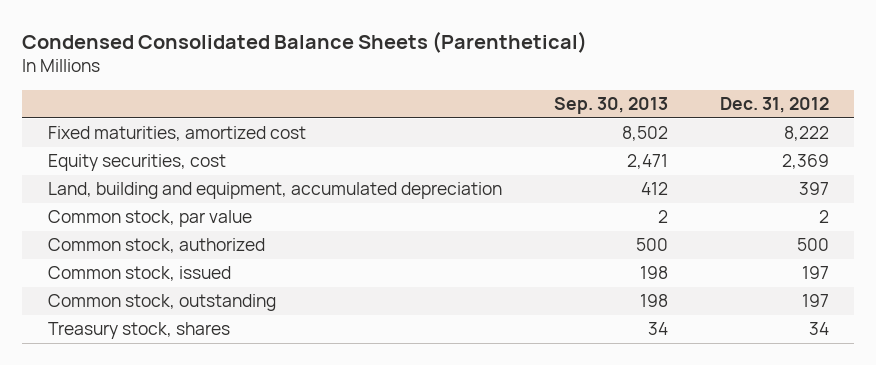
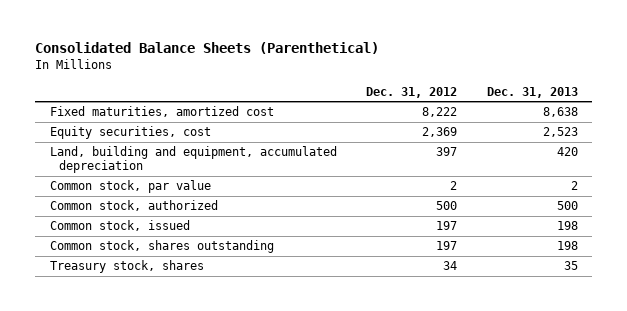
- Condensed Consolidated Balance Sheets (Parenthetical)
+ Consolidated Balance Sheets (Parenthetical)
- | Sep. 30, 2013 | Dec. 31, 2012
+ | Dec. 31, 2012 | Dec. 31, 2013
- Common stock, outstanding | 198 | 197
+ Common stock, shares outstanding | 197 | 198

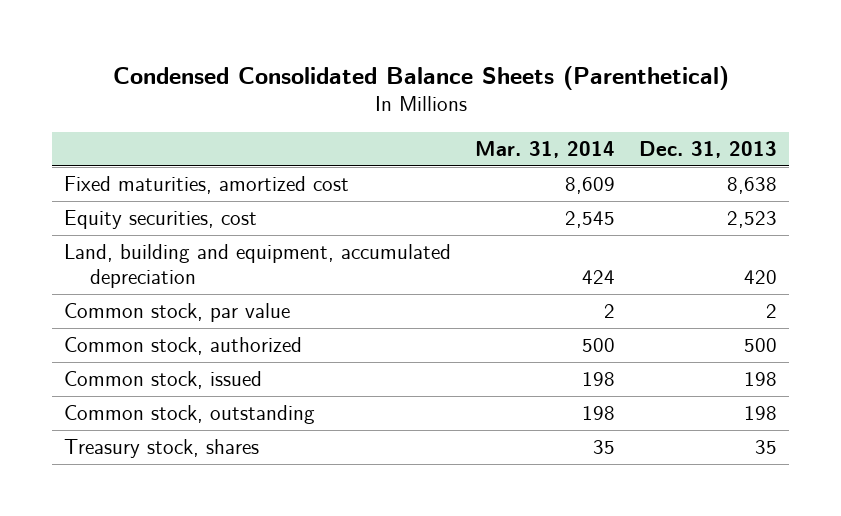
- Consolidated Balance Sheets (Parenthetical)
+ Condensed Consolidated Balance Sheets (Parenthetical)
- | Dec. 31, 2012 | Dec. 31, 2013
+ | Mar. 31, 2014 | Dec. 31, 2013
- Common stock, shares outstanding | 197 | 198
+ Common stock, outstanding | 198 | 198

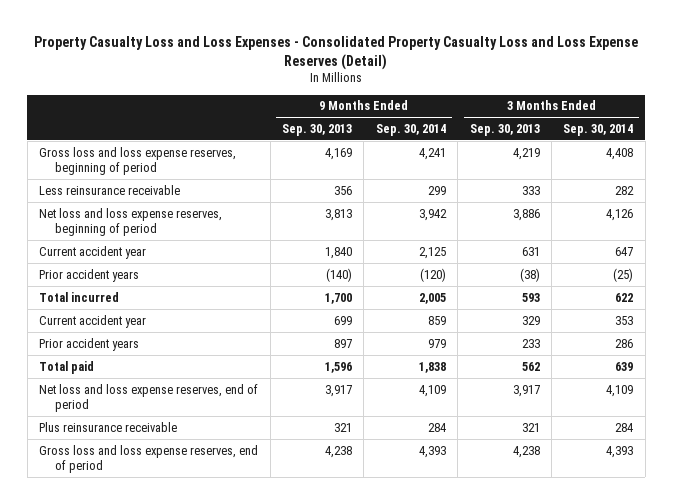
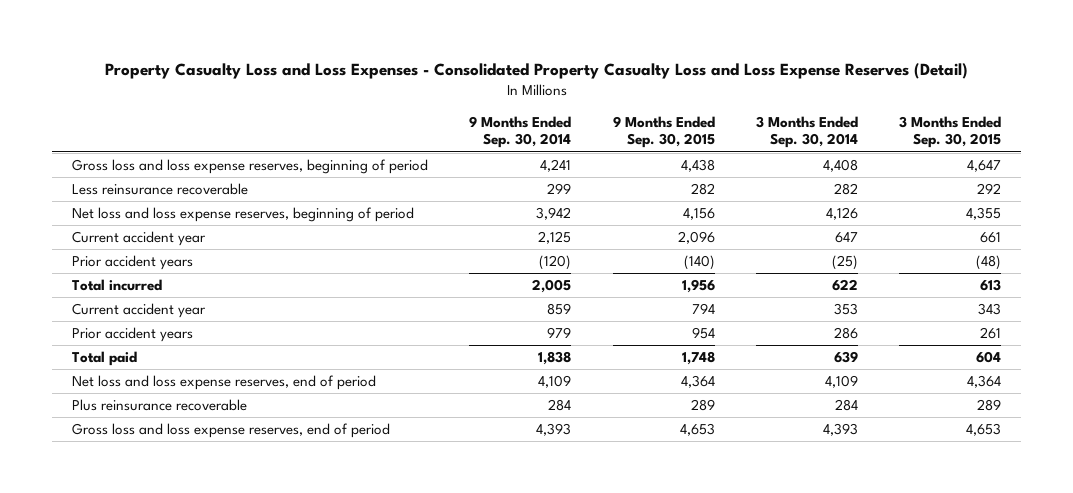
- | 9 Months Ended Sep. 30, 2013 | 9 Months Ended Sep. 30, 2014 | 3 Months Ended Sep. 30, 2013 | 3 Months Ended Sep. 30, 2014
+ | 9 Months Ended Sep. 30, 2014 | 9 Months Ended Sep. 30, 2015 | 3 Months Ended Sep. 30, 2014 | 3 Months Ended Sep. 30, 2015
- Less reinsurance receivable | 356 | 299 | 333 | 282
+ Less reinsurance recoverable | 299 | 282 | 282 | 292
- Plus reinsurance receivable | 321 | 284 | 321 | 284
+ Plus reinsurance recoverable | 284 | 289 | 284 | 289

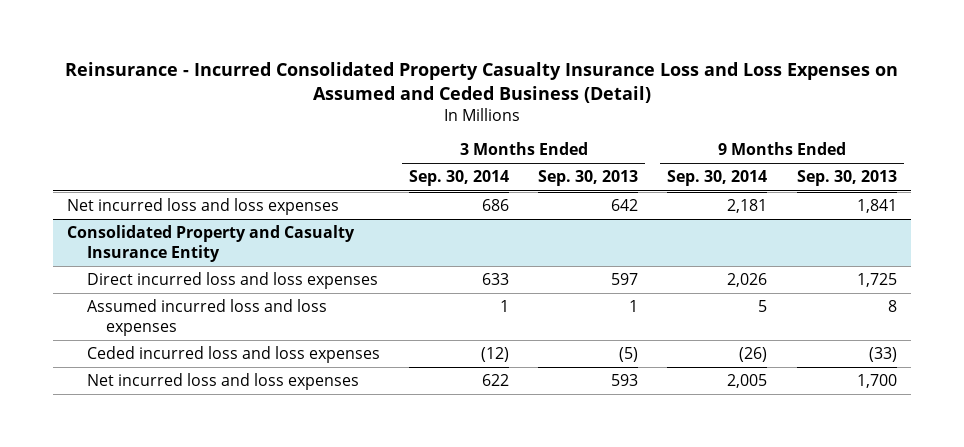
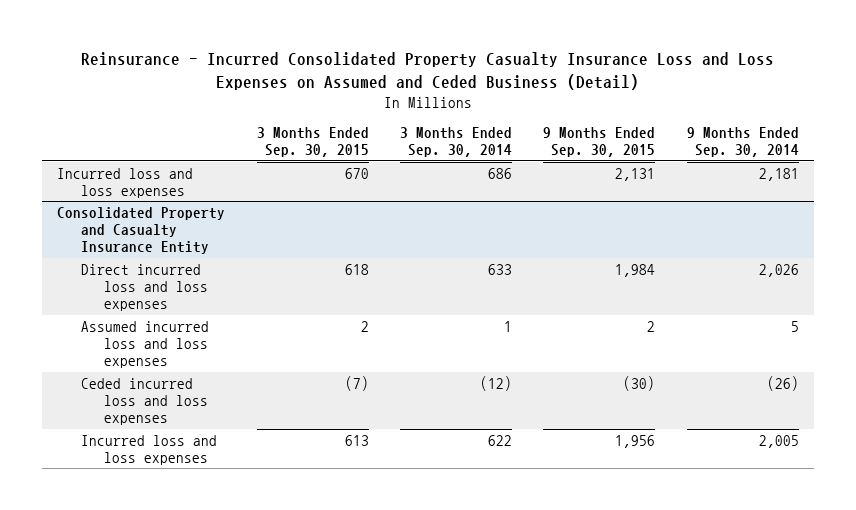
- | 3 Months Ended Sep. 30, 2014 | 3 Months Ended Sep. 30, 2013 | 9 Months Ended Sep. 30, 2014 | 9 Months Ended Sep. 30, 2013
+ | 3 Months Ended Sep. 30, 2015 | 3 Months Ended Sep. 30, 2014 | 9 Months Ended Sep. 30, 2015 | 9 Months Ended Sep. 30, 2014
- Net incurred loss and loss expenses | 686 | 642 | 2,181 | 1,841
+ Incurred loss and loss expenses | 670 | 686 | 2,131 | 2,181
@ Consolidated Property and Casualty Insurance Entity
- Net incurred loss and loss expenses | 622 | 593 | 2,005 | 1,700
+ Incurred loss and loss expenses | 613 | 622 | 1,956 | 2,005

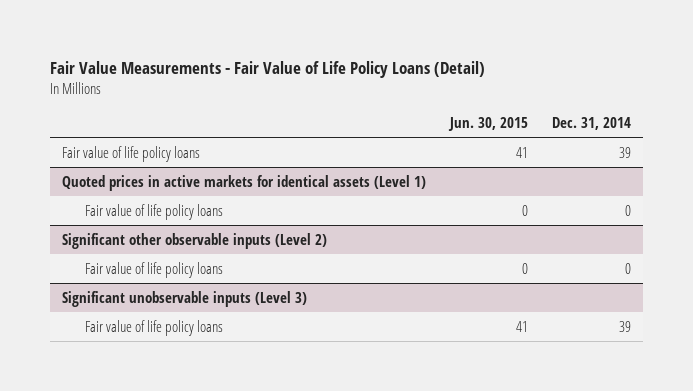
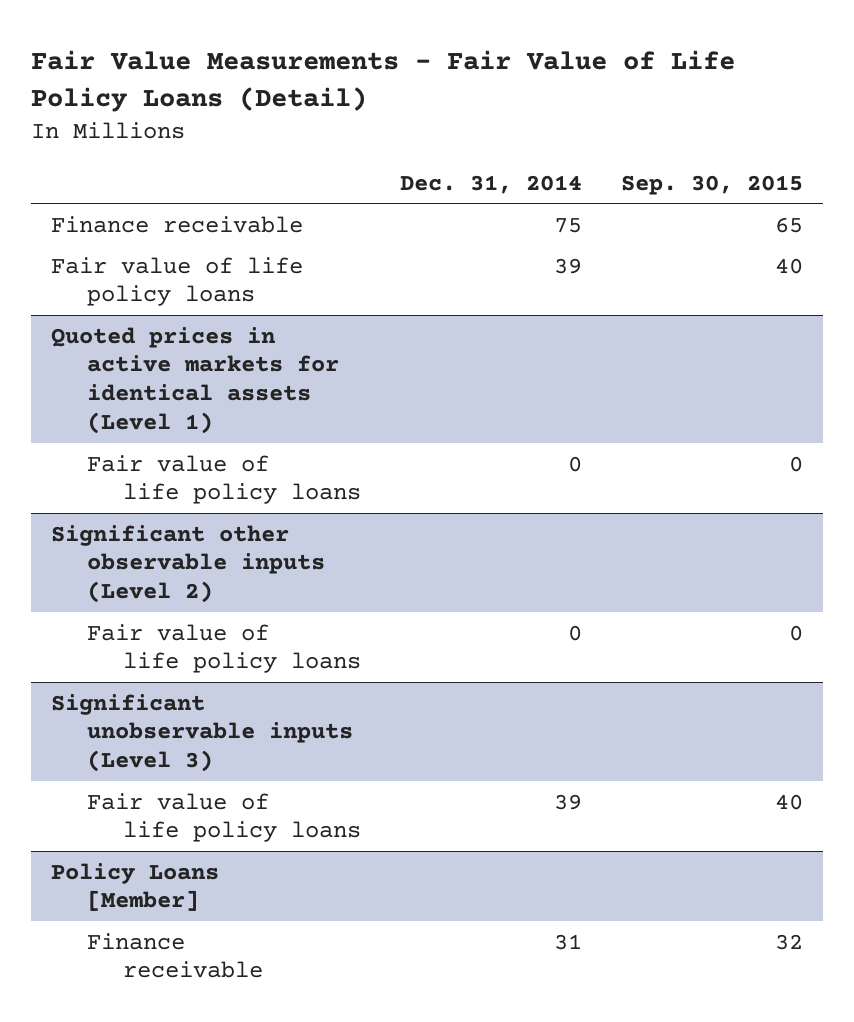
- | Jun. 30, 2015 | Dec. 31, 2014
+ | Dec. 31, 2014 | Sep. 30, 2015
+ Finance receivable | 75 | 65
+ Policy Loans [Member]
+ Finance receivable | 31 | 32

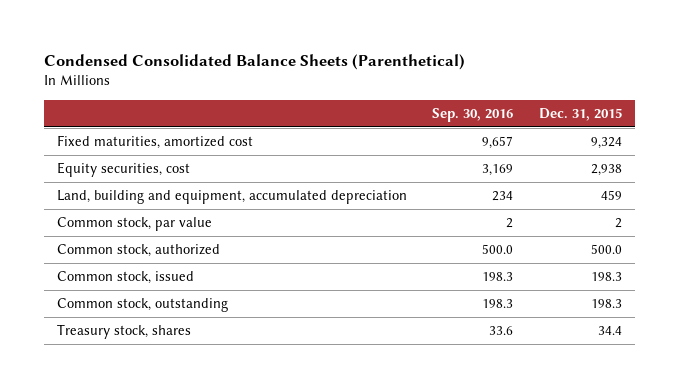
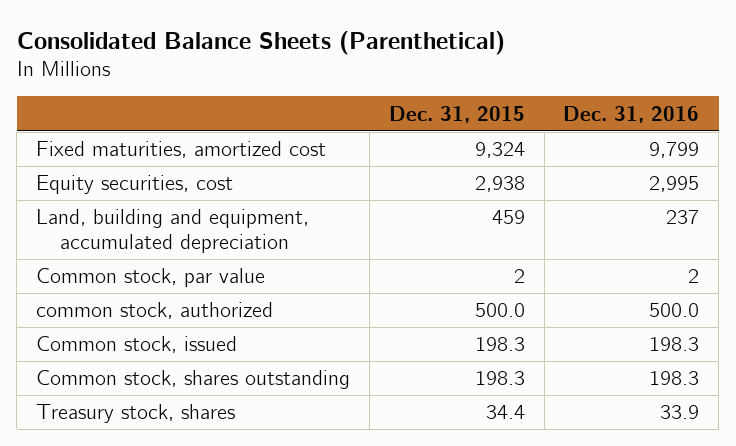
- Condensed Consolidated Balance Sheets (Parenthetical)
+ Consolidated Balance Sheets (Parenthetical)
- | Sep. 30, 2016 | Dec. 31, 2015
+ | Dec. 31, 2015 | Dec. 31, 2016
- Common stock, authorized | 500.0 | 500.0
+ common stock, authorized | 500.0 | 500.0
- Common stock, outstanding | 198.3 | 198.3
+ Common stock, shares outstanding | 198.3 | 198.3

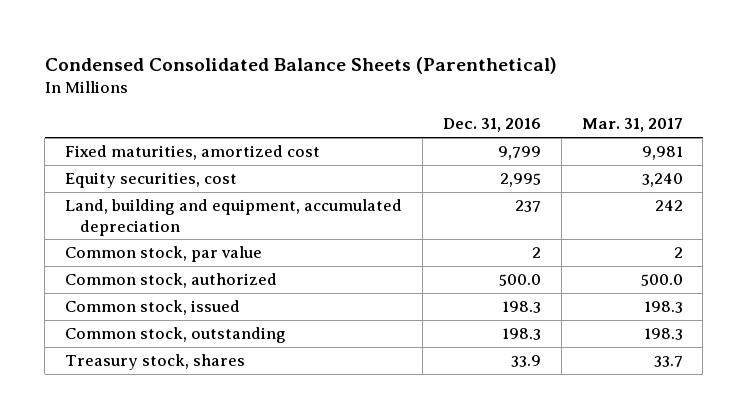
- Consolidated Balance Sheets (Parenthetical)
+ Condensed Consolidated Balance Sheets (Parenthetical)
- | Dec. 31, 2015 | Dec. 31, 2016
+ | Dec. 31, 2016 | Mar. 31, 2017
- common stock, authorized | 500.0 | 500.0
+ Common stock, authorized | 500.0 | 500.0
- Common stock, shares outstanding | 198.3 | 198.3
+ Common stock, outstanding | 198.3 | 198.3

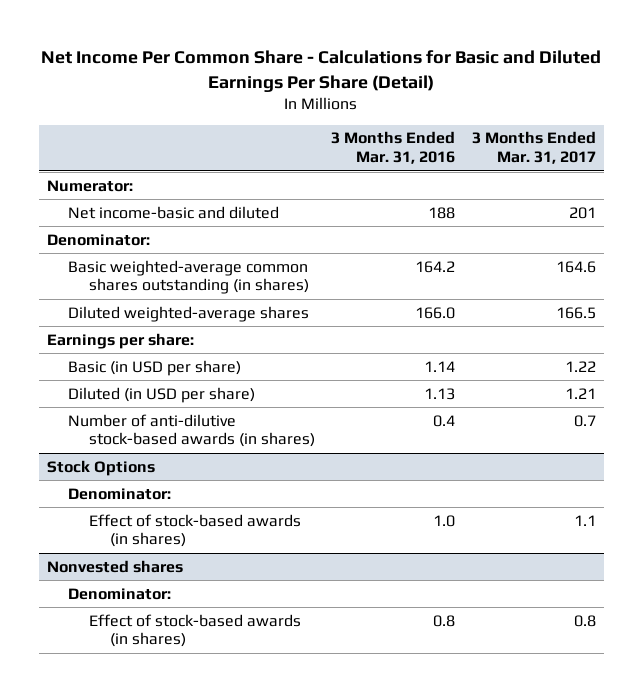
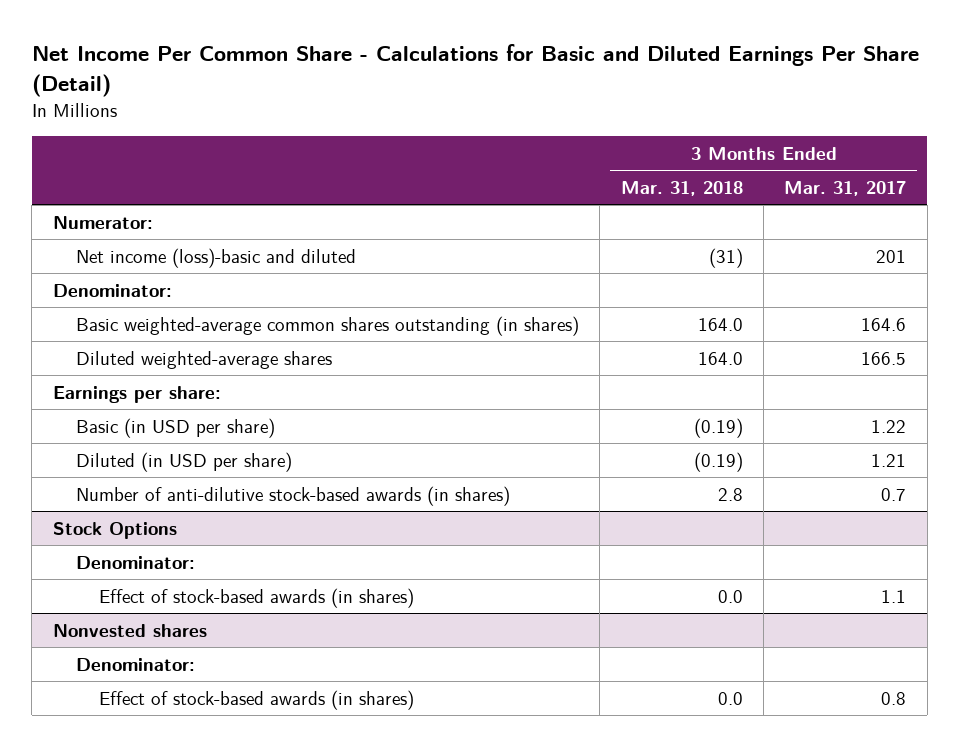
- | 3 Months Ended Mar. 31, 2016 | 3 Months Ended Mar. 31, 2017
+ | 3 Months Ended Mar. 31, 2018 | 3 Months Ended Mar. 31, 2017
- Net income-basic and diluted | 188 | 201
+ Net income (loss)-basic and diluted | (31) | 201

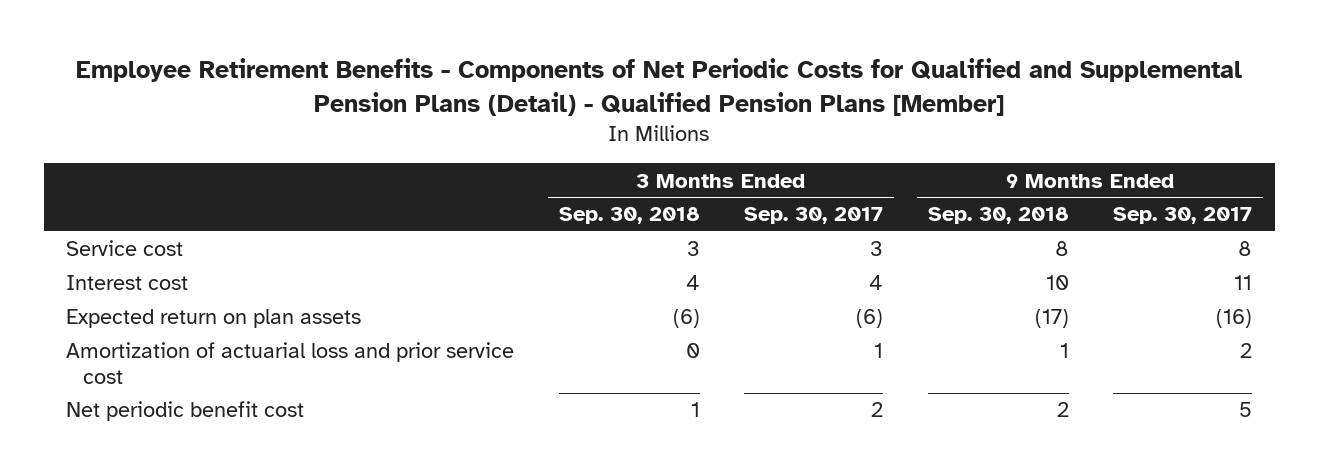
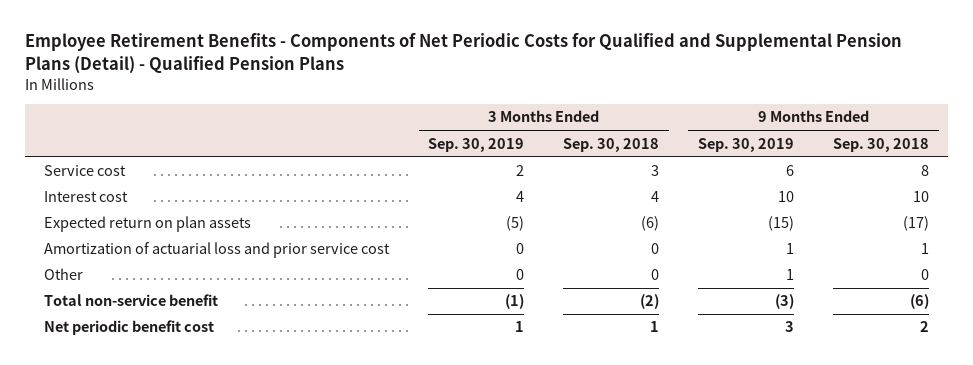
- Employee Retirement Benefits - Components of Net Periodic Costs for Qualified and Supplemental Pension Plans (Detail) - Qualified Pension Plans [Member]
+ Employee Retirement Benefits - Components of Net Periodic Costs for Qualified and Supplemental Pension Plans (Detail) - Qualified Pension Plans
- | 3 Months Ended Sep. 30, 2018 | 3 Months Ended Sep. 30, 2017 | 9 Months Ended Sep. 30, 2018 | 9 Months Ended Sep. 30, 2017
+ | 3 Months Ended Sep. 30, 2019 | 3 Months Ended Sep. 30, 2018 | 9 Months Ended Sep. 30, 2019 | 9 Months Ended Sep. 30, 2018
+ Other | 0 | 0 | 1 | 0
+ Total non-service benefit | (1) | (2) | (3) | (6)

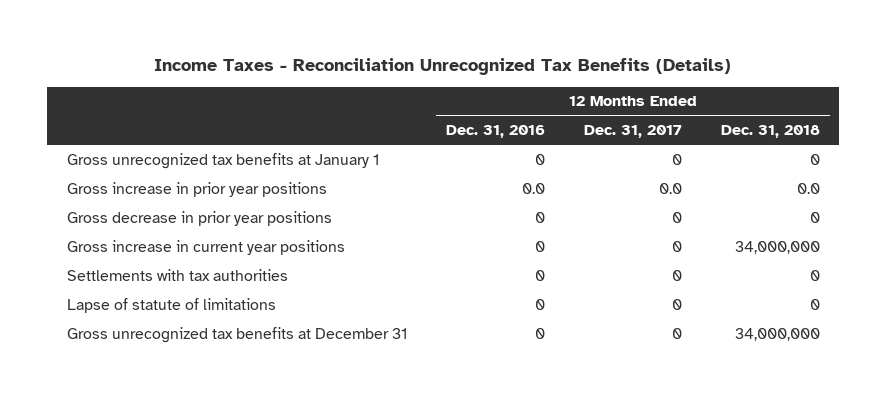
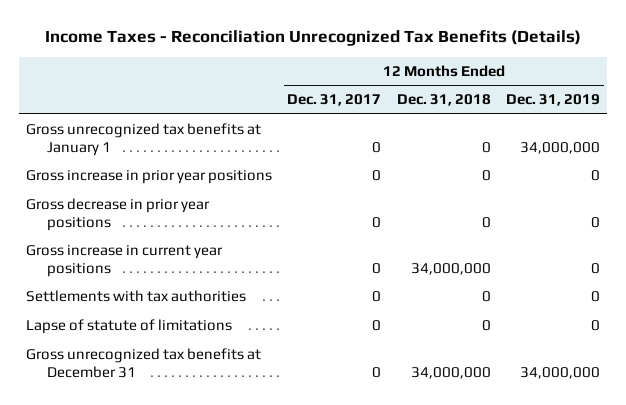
- | 12 Months Ended Dec. 31, 2016 | 12 Months Ended Dec. 31, 2017 | 12 Months Ended Dec. 31, 2018
+ | 12 Months Ended Dec. 31, 2017 | 12 Months Ended Dec. 31, 2018 | 12 Months Ended Dec. 31, 2019
- Gross increase in prior year positions | 0.0 | 0.0 | 0.0
+ Gross increase in prior year positions | 0 | 0 | 0

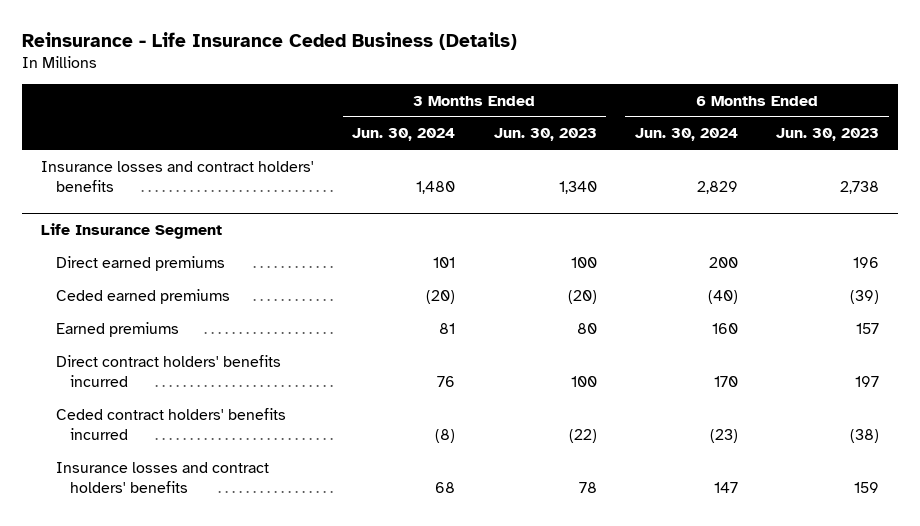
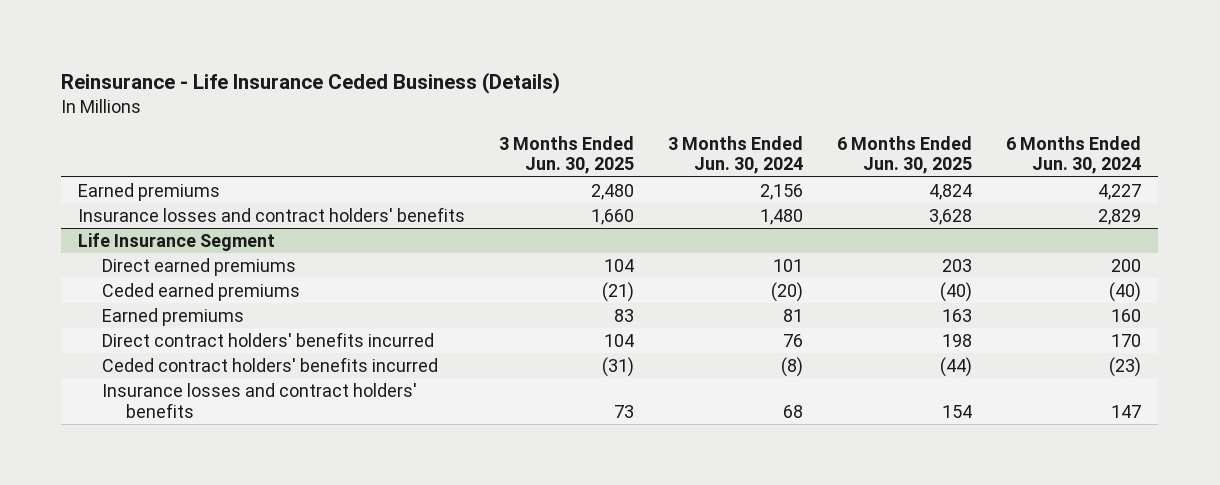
- | 3 Months Ended Jun. 30, 2024 | 3 Months Ended Jun. 30, 2023 | 6 Months Ended Jun. 30, 2024 | 6 Months Ended Jun. 30, 2023
+ | 3 Months Ended Jun. 30, 2025 | 3 Months Ended Jun. 30, 2024 | 6 Months Ended Jun. 30, 2025 | 6 Months Ended Jun. 30, 2024
+ Earned premiums | 2,480 | 2,156 | 4,824 | 4,227

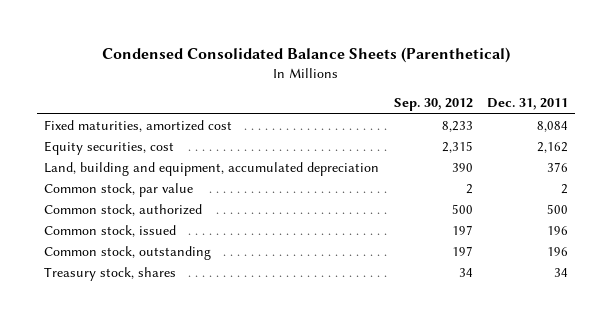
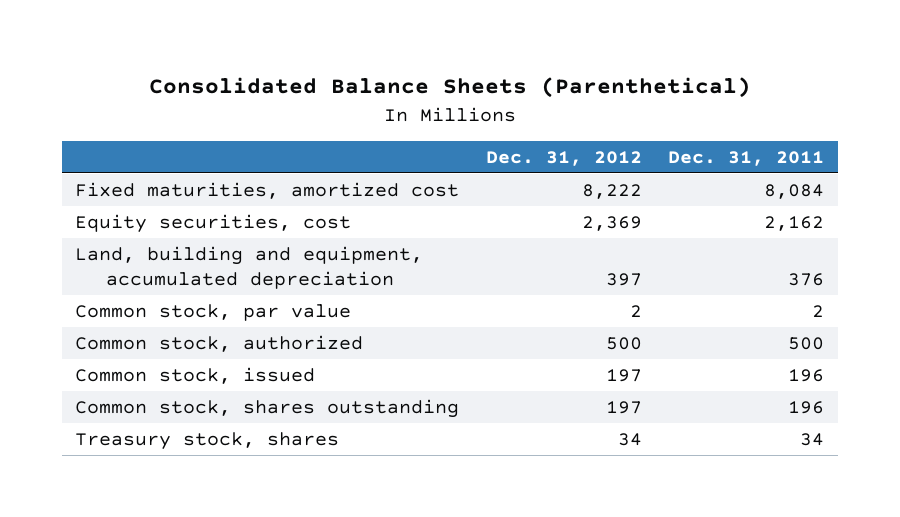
- Condensed Consolidated Balance Sheets (Parenthetical)
+ Consolidated Balance Sheets (Parenthetical)
- | Sep. 30, 2012 | Dec. 31, 2011
+ | Dec. 31, 2012 | Dec. 31, 2011
- Common stock, outstanding | 197 | 196
+ Common stock, shares outstanding | 197 | 196

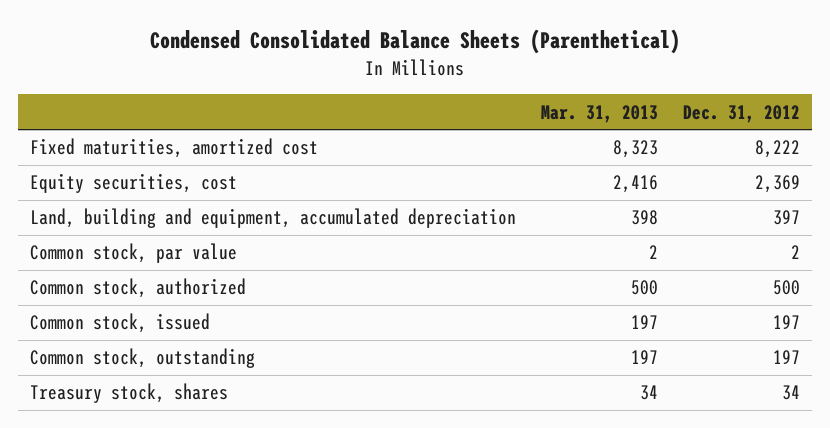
- Consolidated Balance Sheets (Parenthetical)
+ Condensed Consolidated Balance Sheets (Parenthetical)
- | Dec. 31, 2012 | Dec. 31, 2011
+ | Mar. 31, 2013 | Dec. 31, 2012
- Common stock, shares outstanding | 197 | 196
+ Common stock, outstanding | 197 | 197

